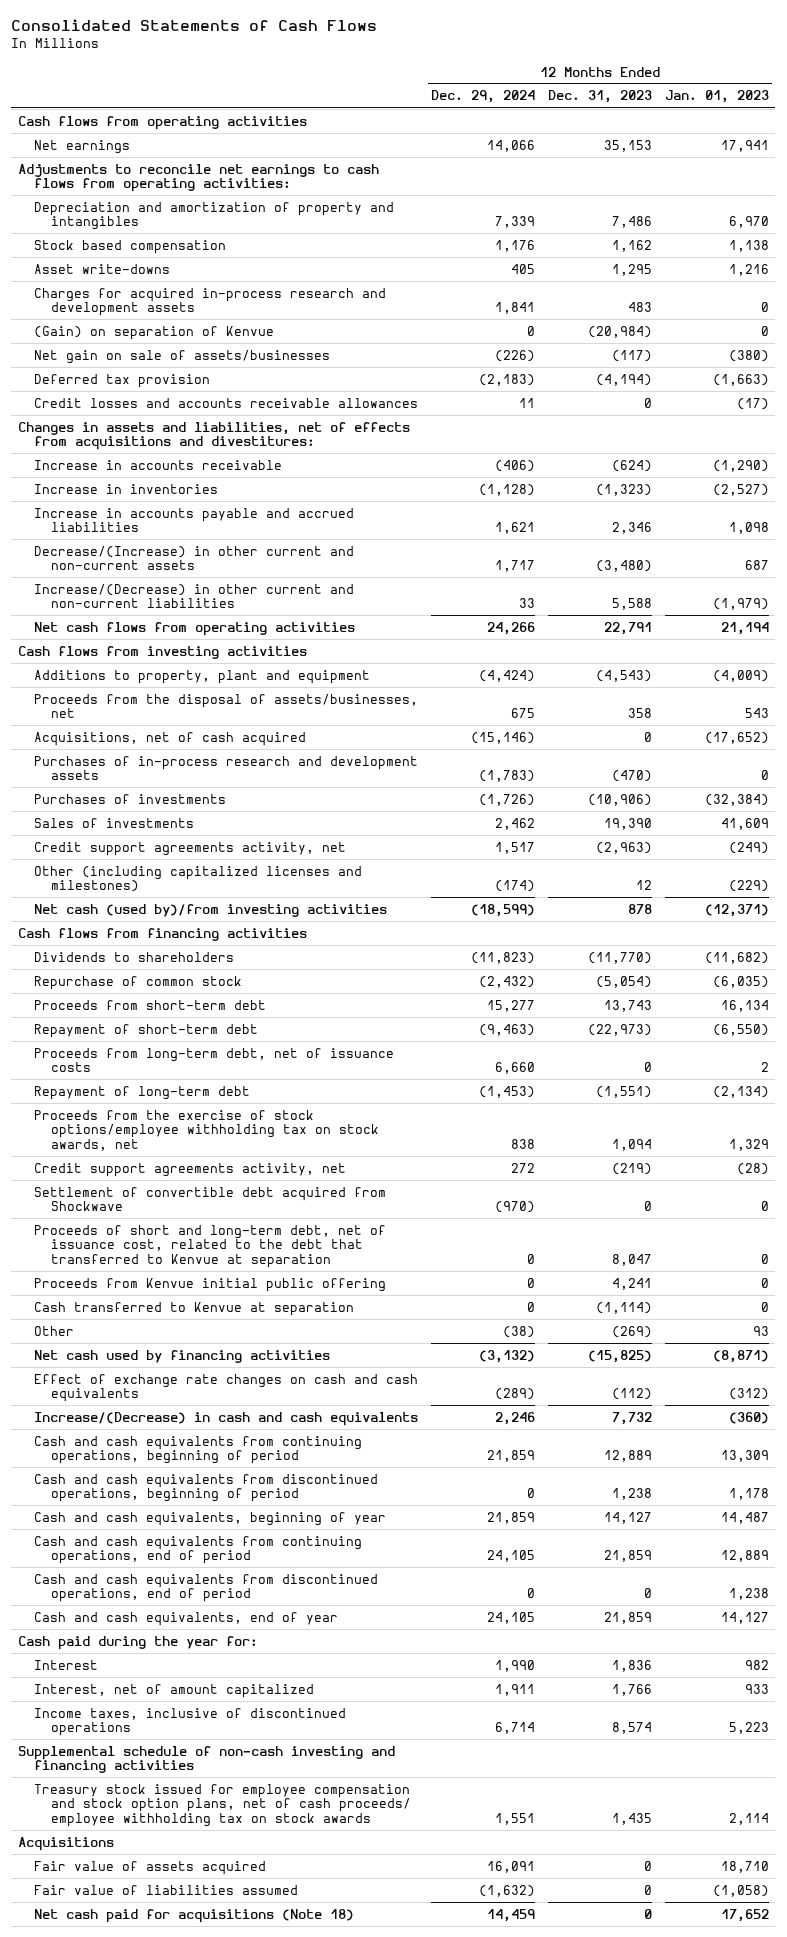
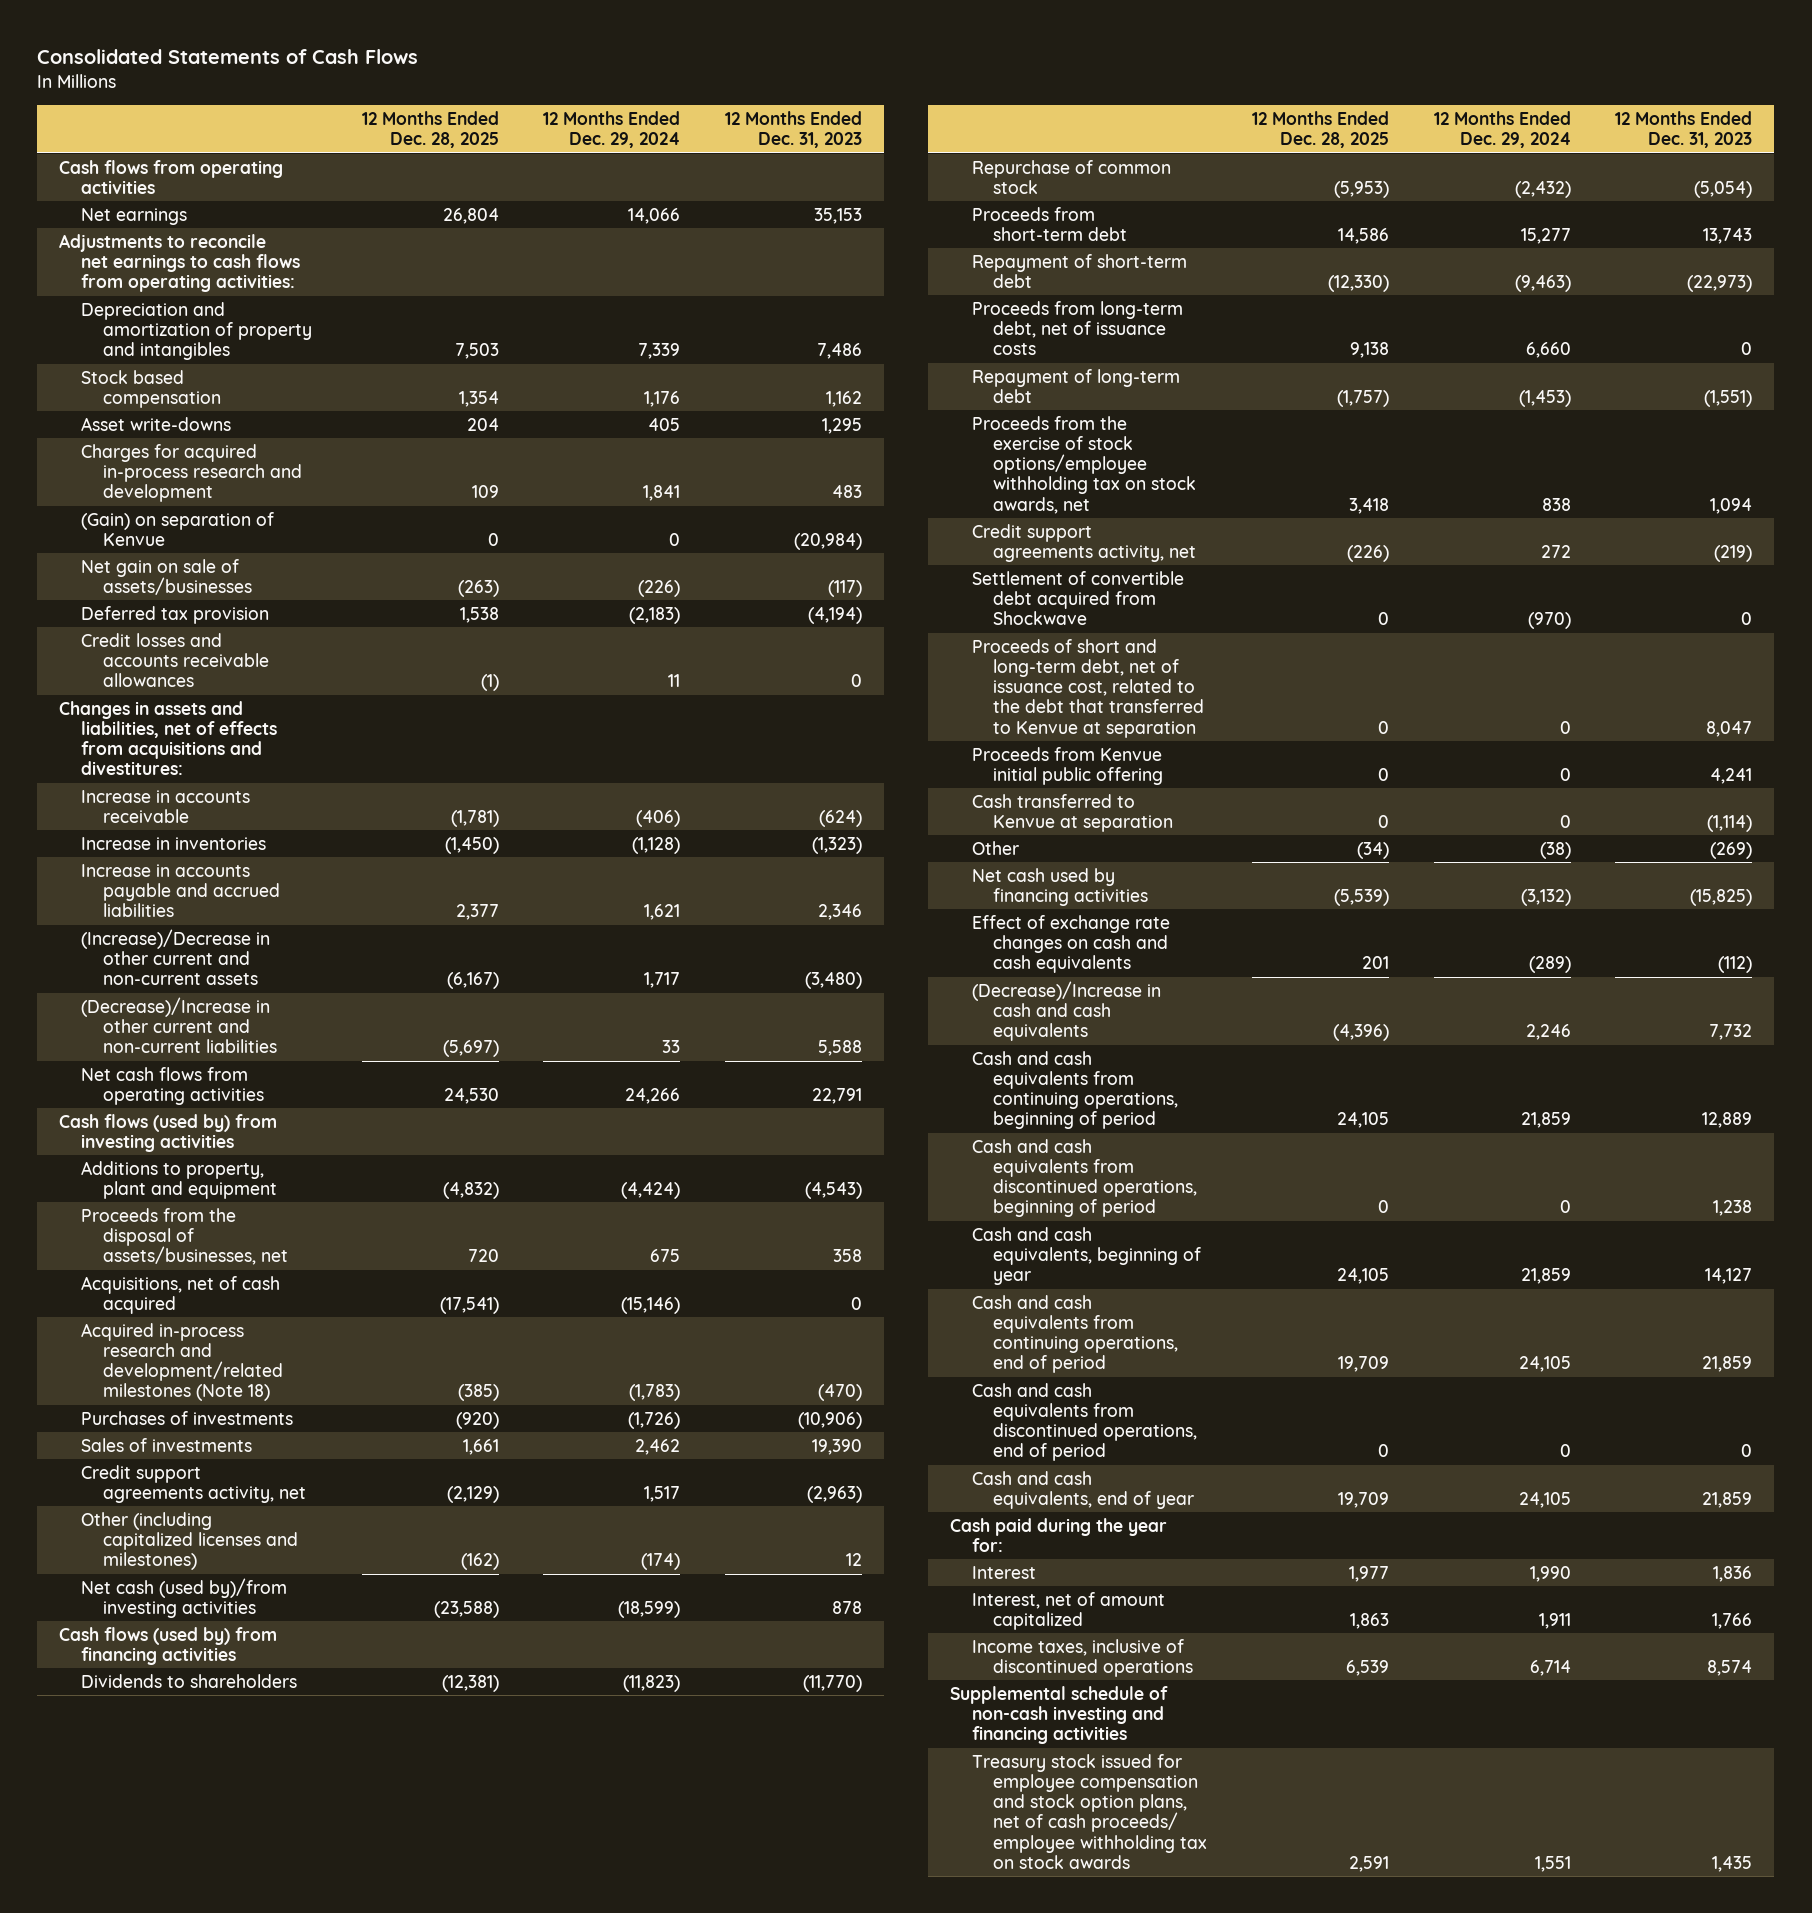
- | 12 Months Ended Dec. 29, 2024 | 12 Months Ended Dec. 31, 2023 | 12 Months Ended Jan. 01, 2023
+ | 12 Months Ended Dec. 28, 2025 | 12 Months Ended Dec. 29, 2024 | 12 Months Ended Dec. 31, 2023
- Charges for acquired in-process research and development assets | 1,841 | 483 | 0
+ Charges for acquired in-process research and development | 109 | 1,841 | 483
- Decrease/(Increase) in other current and non-current assets | 1,717 | (3,480) | 687
- Increase/(Decrease) in other current and non-current liabilities | 33 | 5,588 | (1,979)
+ (Increase)/Decrease in other current and non-current assets | (6,167) | 1,717 | (3,480)
+ (Decrease)/Increase in other current and non-current liabilities | (5,697) | 33 | 5,588
- Cash flows from investing activities
+ Cash flows (used by) from investing activities
- Purchases of in-process research and development assets | (1,783) | (470) | 0
+ Acquired in-process research and development/related milestones (Note 18) | (385) | (1,783) | (470)
- Cash flows from financing activities
+ Cash flows (used by) from financing activities
- Increase/(Decrease) in cash and cash equivalents | 2,246 | 7,732 | (360)
+ (Decrease)/Increase in cash and cash equivalents | (4,396) | 2,246 | 7,732
- Acquisitions
- Fair value of assets acquired | 16,091 | 0 | 18,710
- Fair value of liabilities assumed | (1,632) | 0 | (1,058)
- Net cash paid for acquisitions (Note 18) | 14,459 | 0 | 17,652

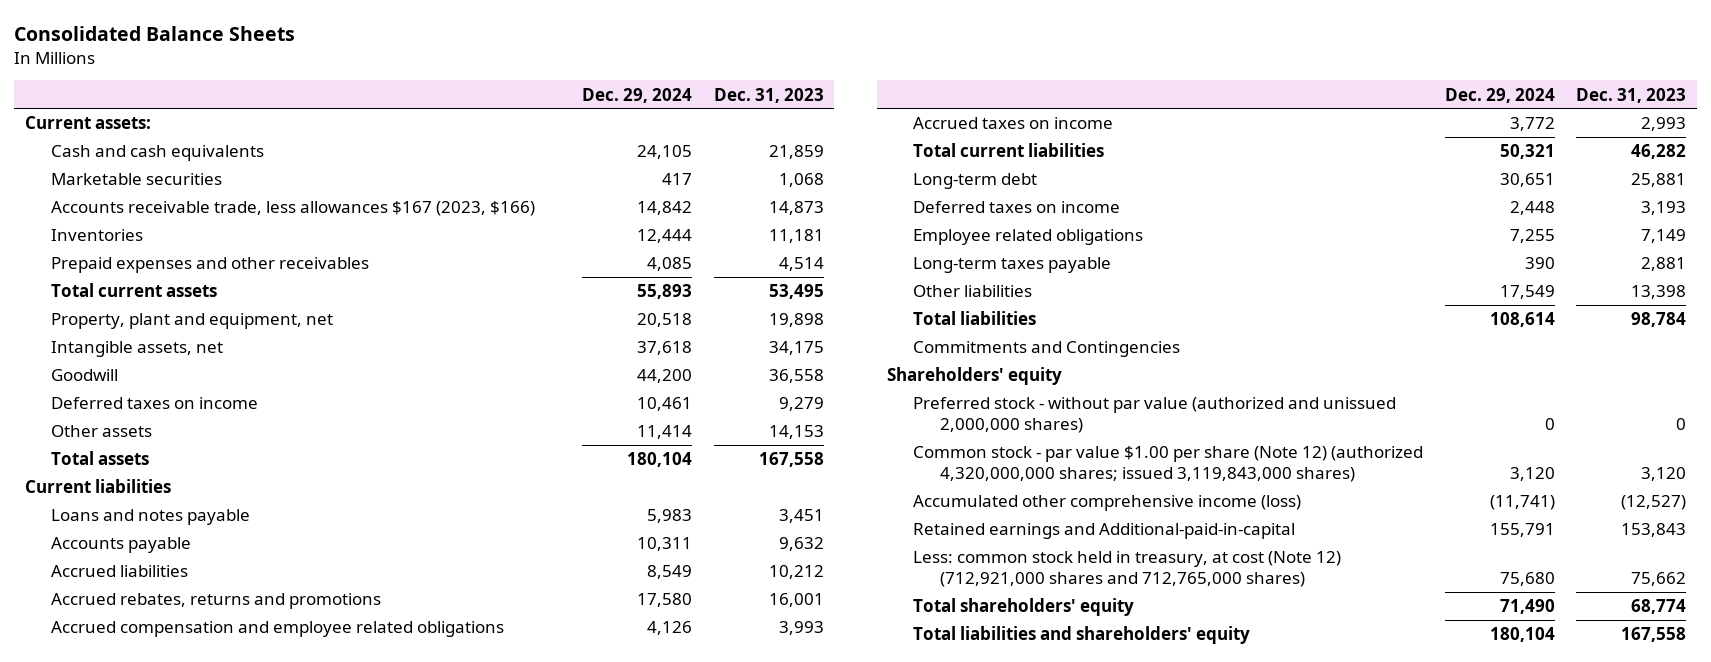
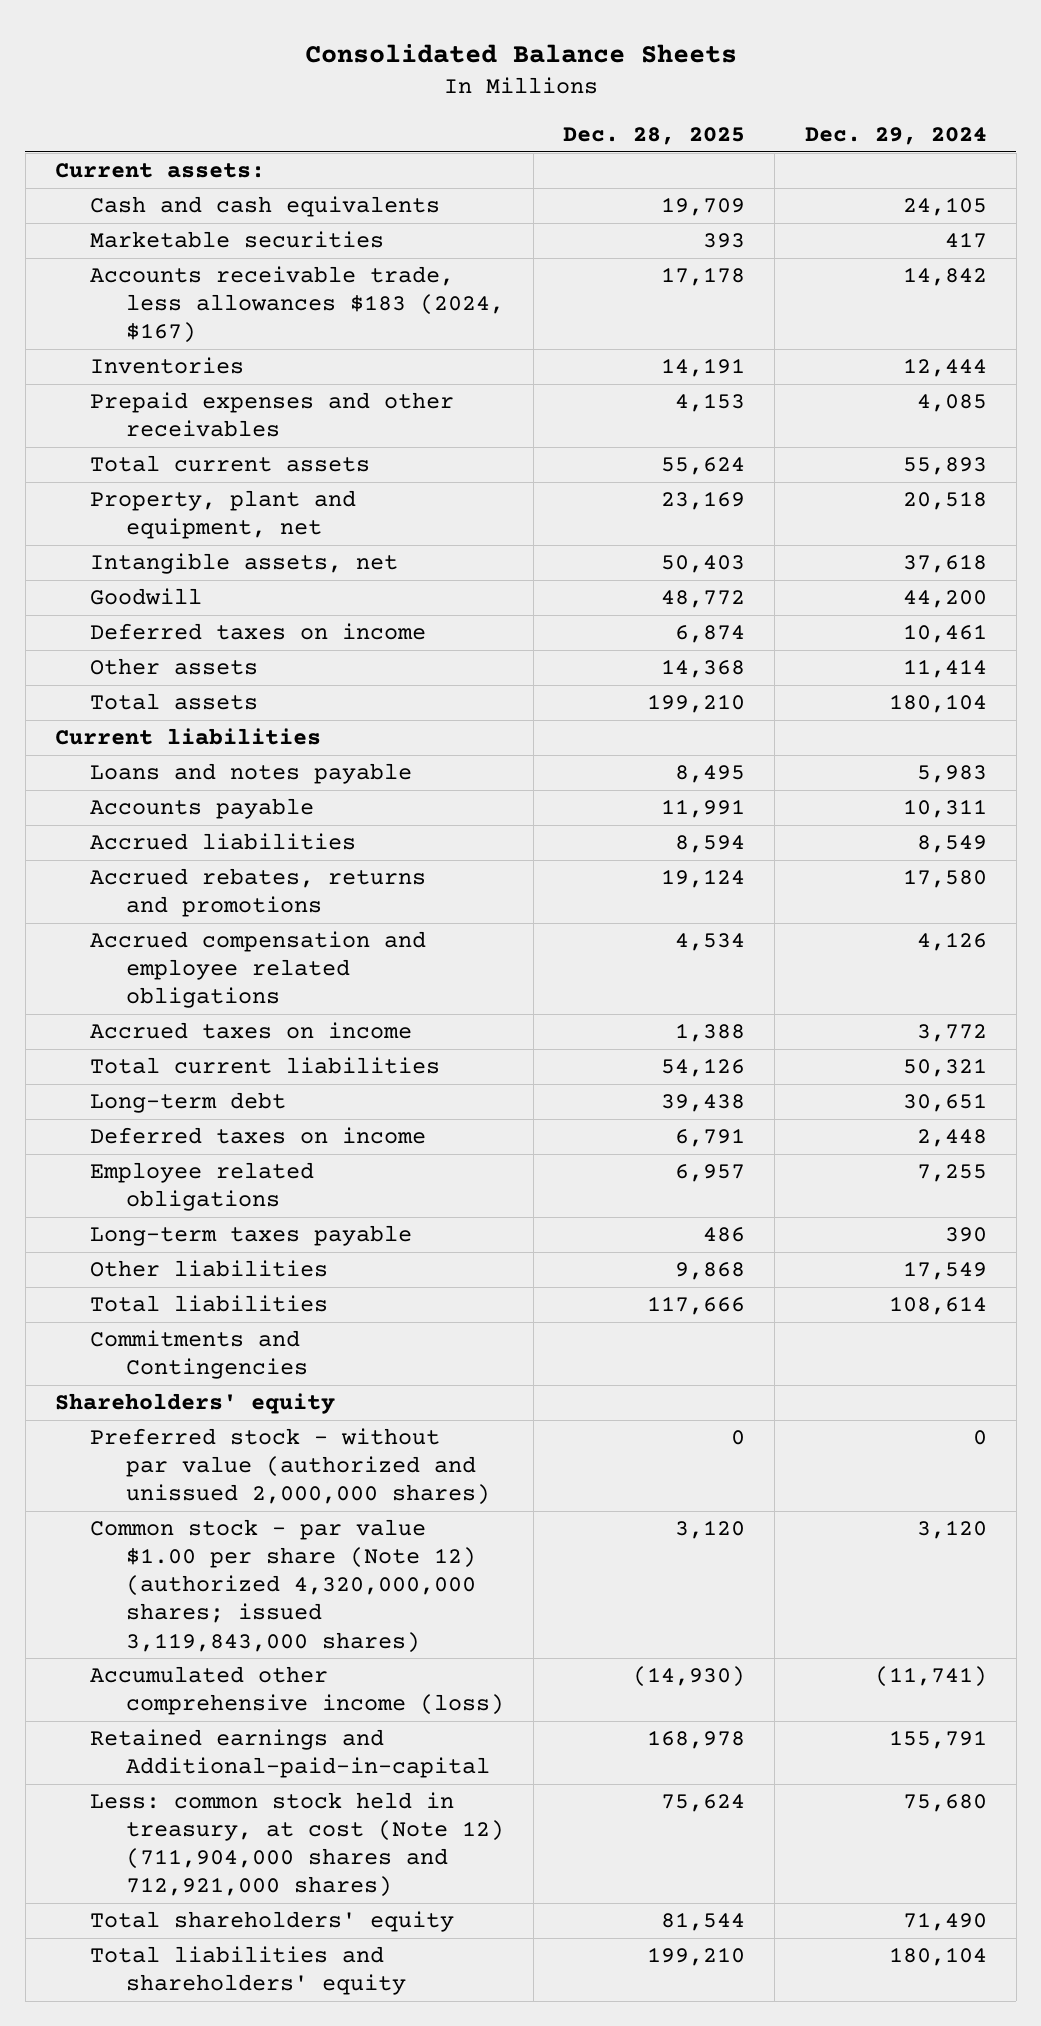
- | Dec. 29, 2024 | Dec. 31, 2023
+ | Dec. 28, 2025 | Dec. 29, 2024
- Accounts receivable trade, less allowances $167 (2023, $166) | 14,842 | 14,873
+ Accounts receivable trade, less allowances $183 (2024, $167) | 17,178 | 14,842
- Less: common stock held in treasury, at cost (Note 12) (712,921,000 shares and 712,765,000 shares) | 75,680 | 75,662
+ Less: common stock held in treasury, at cost (Note 12) (711,904,000 shares and 712,921,000 shares) | 75,624 | 75,680

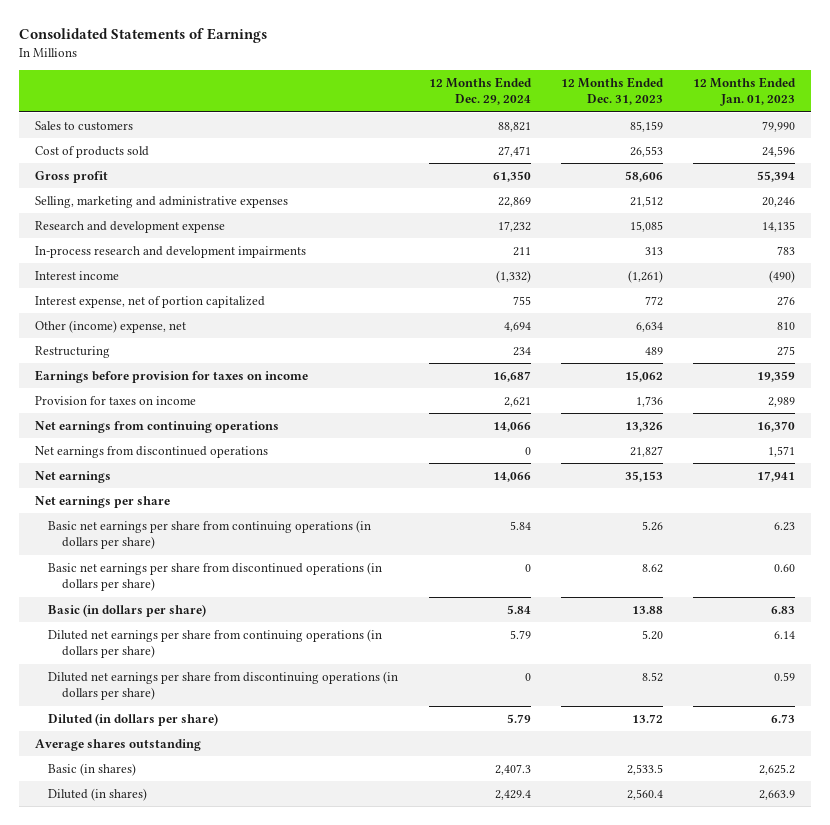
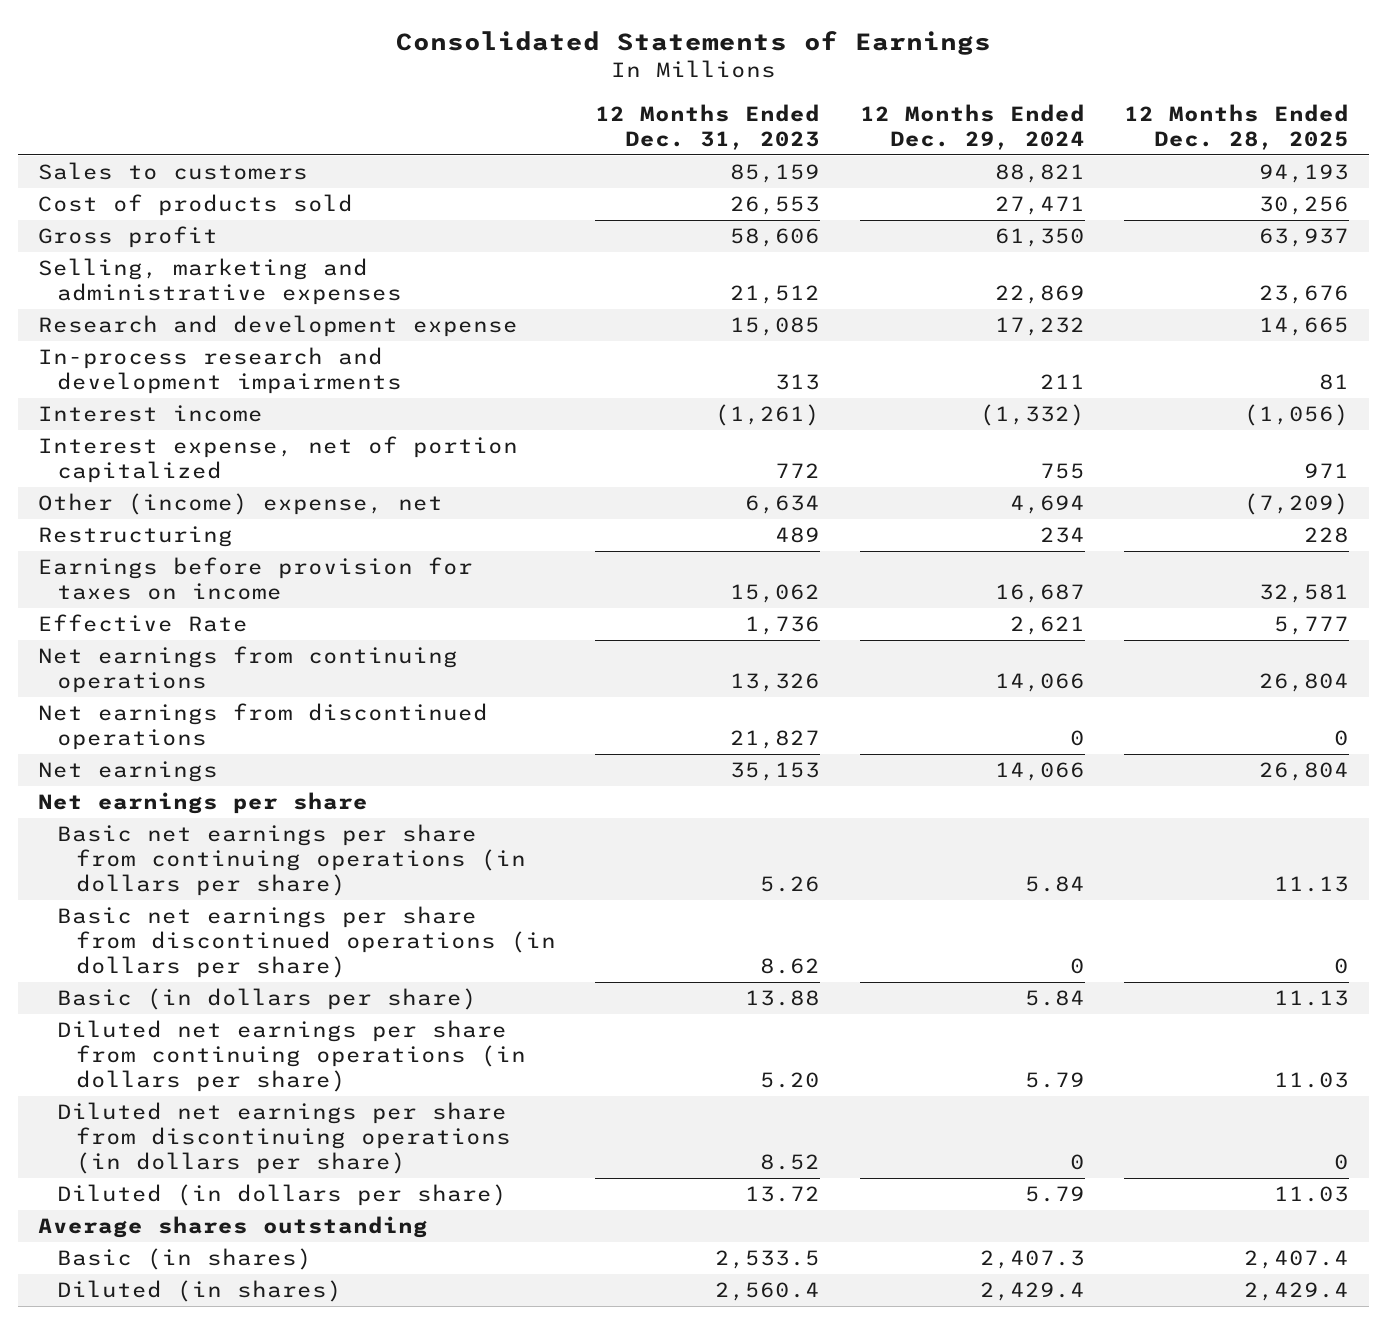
- | 12 Months Ended Dec. 29, 2024 | 12 Months Ended Dec. 31, 2023 | 12 Months Ended Jan. 01, 2023
+ | 12 Months Ended Dec. 31, 2023 | 12 Months Ended Dec. 29, 2024 | 12 Months Ended Dec. 28, 2025
- Provision for taxes on income | 2,621 | 1,736 | 2,989
+ Effective Rate | 1,736 | 2,621 | 5,777

